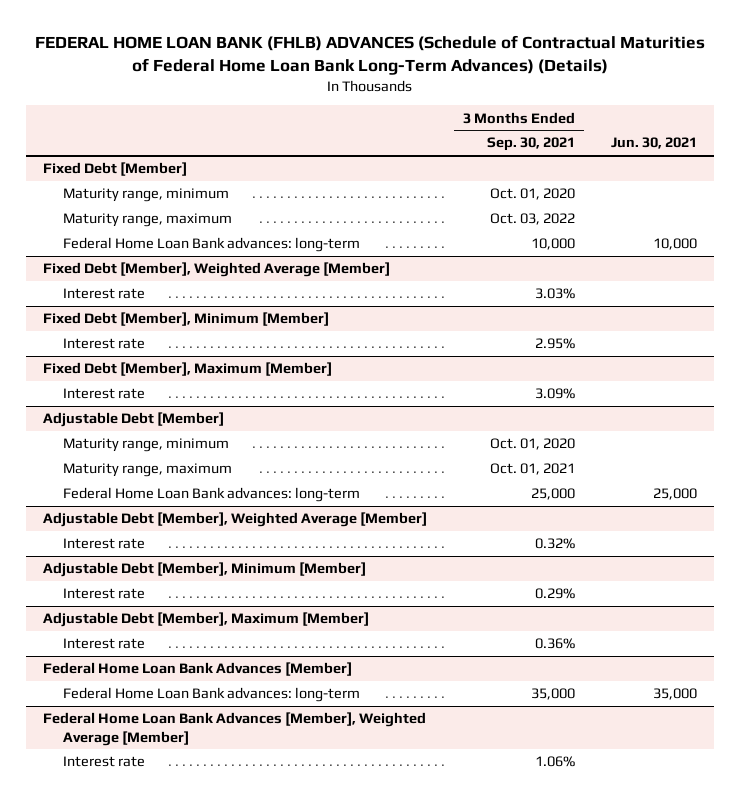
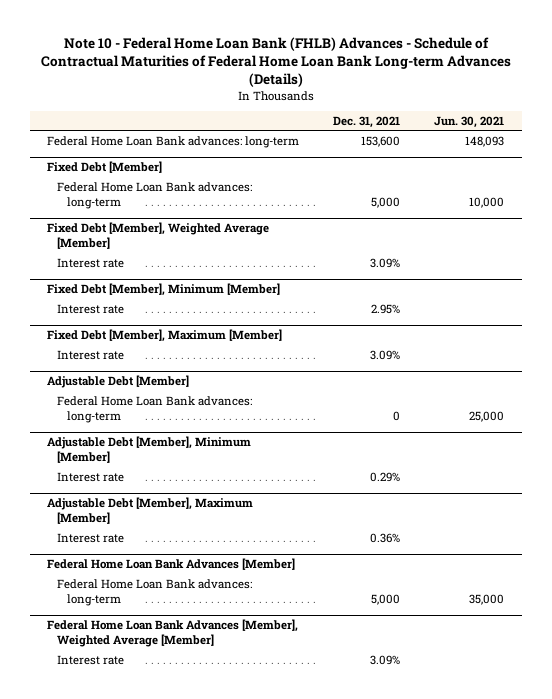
- FEDERAL HOME LOAN BANK (FHLB) ADVANCES (Schedule of Contractual Maturities of Federal Home Loan Bank Long-Term Advances) (Details)
+ Note 10 - Federal Home Loan Bank (FHLB) Advances - Schedule of Contractual Maturities of Federal Home Loan Bank Long-term Advances (Details)
- | 3 Months Ended Sep. 30, 2021 | Jun. 30, 2021
+ | Dec. 31, 2021 | Jun. 30, 2021
+ Federal Home Loan Bank advances: long-term | 153,600 | 148,093
@ Fixed Debt [Member]
- Maturity range, minimum | Oct. 01, 2020 |
- Maturity range, maximum | Oct. 03, 2022 |
@ Adjustable Debt [Member]
- Maturity range, minimum | Oct. 01, 2020 |
- Maturity range, maximum | Oct. 01, 2021 |
- Adjustable Debt [Member], Weighted Average [Member]
- Interest rate | 0.32% |

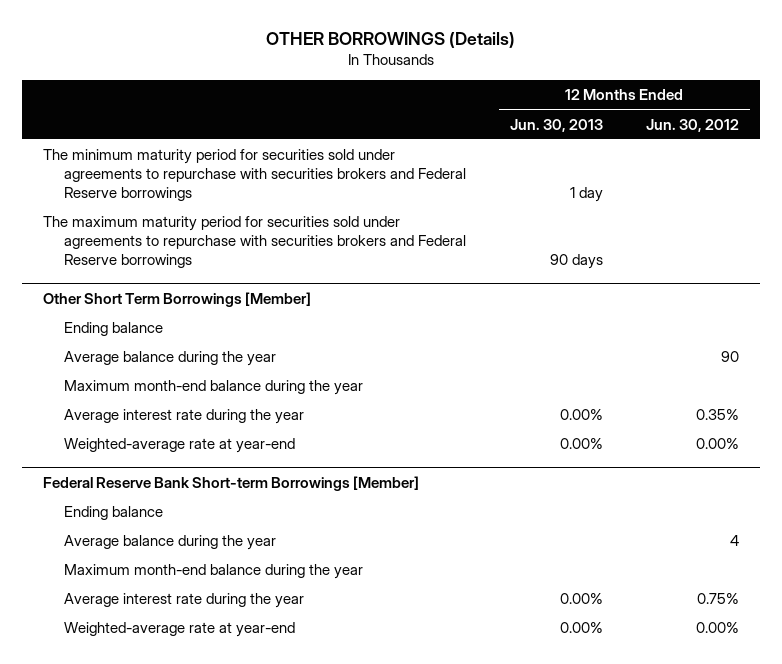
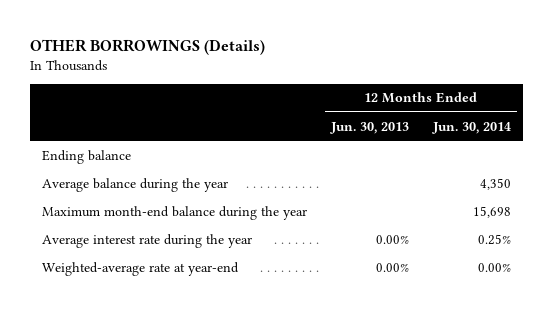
- | 12 Months Ended Jun. 30, 2013 | 12 Months Ended Jun. 30, 2012
+ | 12 Months Ended Jun. 30, 2013 | 12 Months Ended Jun. 30, 2014
- The minimum maturity period for securities sold under agreements to repurchase with securities brokers and Federal Reserve borrowings | 1 day |
- The maximum maturity period for securities sold under agreements to repurchase with securities brokers and Federal Reserve borrowings | 90 days |
- Other Short Term Borrowings [Member]
- Ending balance
- Average balance during the year | | 90
- Maximum month-end balance during the year
- Average interest rate during the year | 0.00% | 0.35%
- Weighted-average rate at year-end | 0.00% | 0.00%
- Federal Reserve Bank Short-term Borrowings [Member]
- Ending balance
- Average balance during the year | | 4
- Maximum month-end balance during the year
- Average interest rate during the year | 0.00% | 0.75%
- Weighted-average rate at year-end | 0.00% | 0.00%
+ Ending balance
+ Average balance during the year | | 4,350
+ Maximum month-end balance during the year | | 15,698
+ Average interest rate during the year | 0.00% | 0.25%
+ Weighted-average rate at year-end | 0.00% | 0.00%

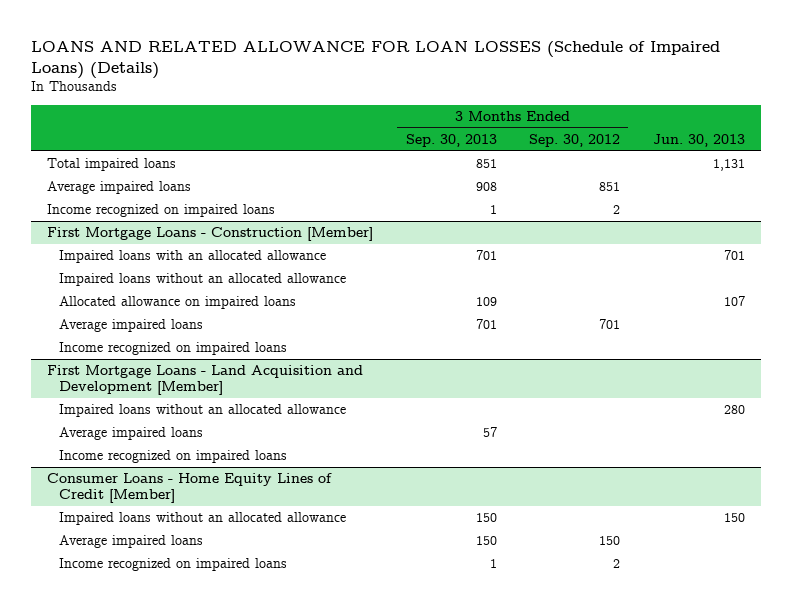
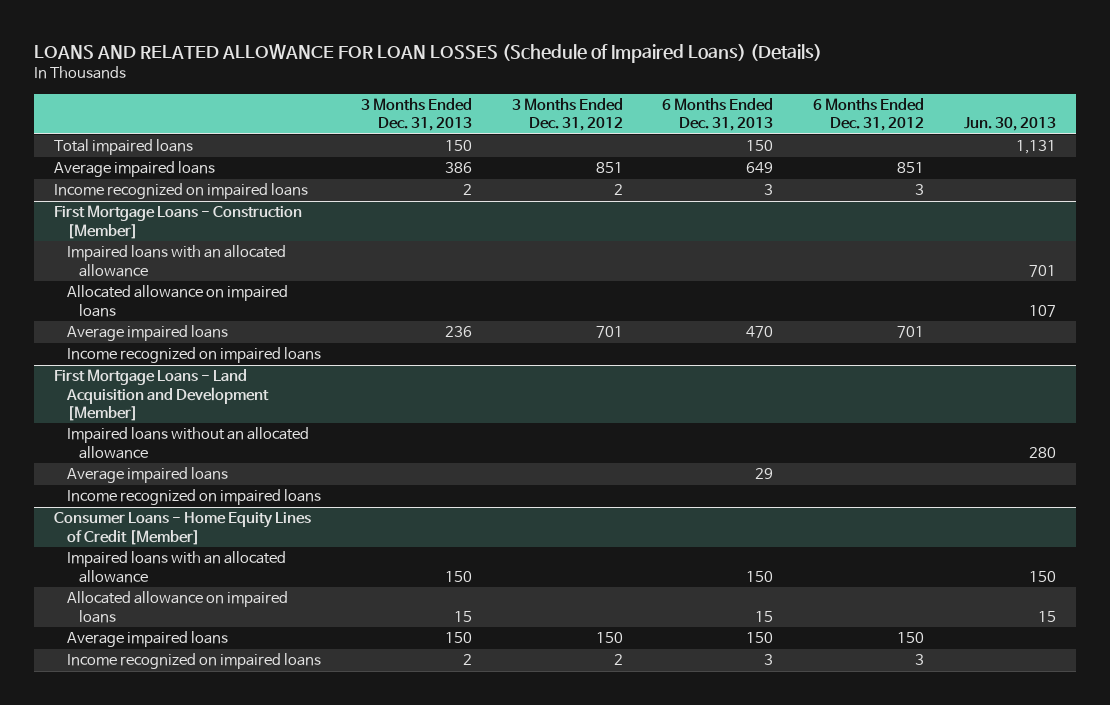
- | 3 Months Ended Sep. 30, 2013 | 3 Months Ended Sep. 30, 2012 | Jun. 30, 2013
+ | 3 Months Ended Dec. 31, 2013 | 3 Months Ended Dec. 31, 2012 | 6 Months Ended Dec. 31, 2013 | 6 Months Ended Dec. 31, 2012 | Jun. 30, 2013
@ First Mortgage Loans - Construction [Member]
- Impaired loans without an allocated allowance
@ Consumer Loans - Home Equity Lines of Credit [Member]
- Impaired loans without an allocated allowance | 150 | | 150
+ Impaired loans with an allocated allowance | 150 | | 150 | | 150
+ Allocated allowance on impaired loans | 15 | | 15 | | 15

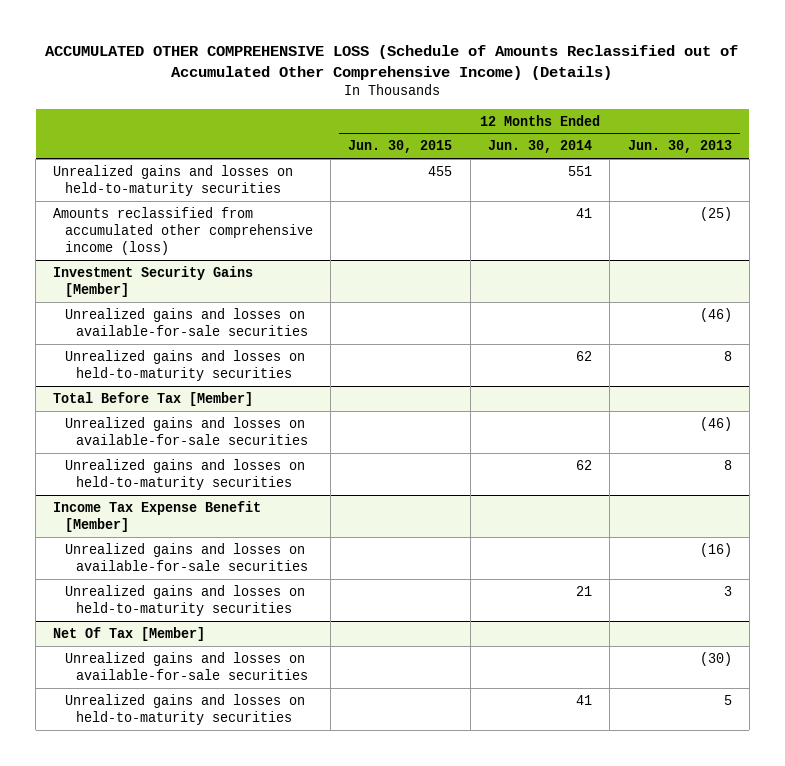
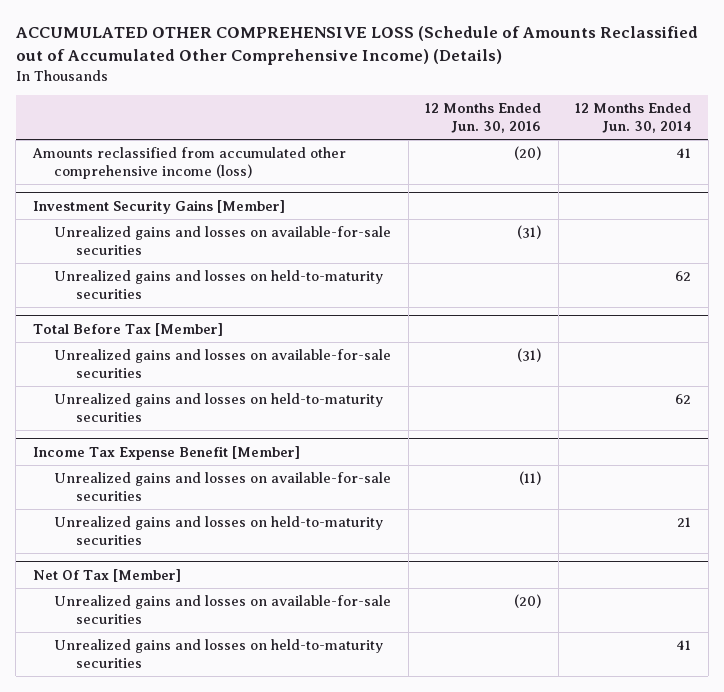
- | 12 Months Ended Jun. 30, 2015 | 12 Months Ended Jun. 30, 2014 | 12 Months Ended Jun. 30, 2013
+ | 12 Months Ended Jun. 30, 2016 | 12 Months Ended Jun. 30, 2014
- Unrealized gains and losses on held-to-maturity securities | 455 | 551 |

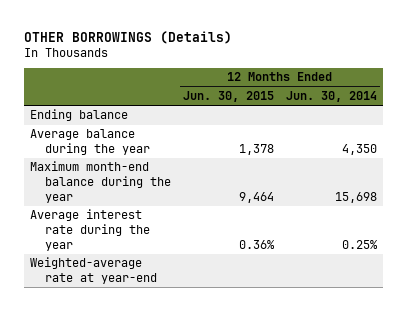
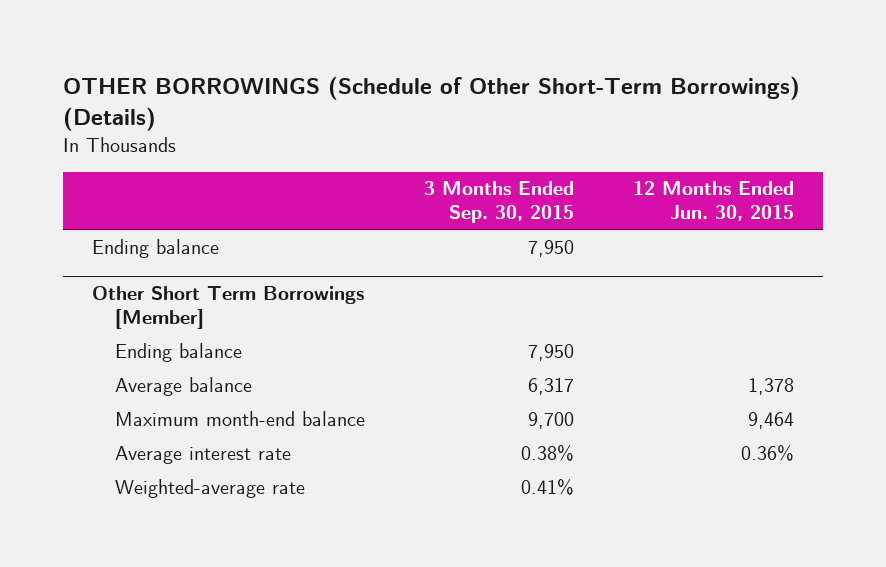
- OTHER BORROWINGS (Details)
+ OTHER BORROWINGS (Schedule of Other Short-Term Borrowings) (Details)
- | 12 Months Ended Jun. 30, 2015 | 12 Months Ended Jun. 30, 2014
+ | 3 Months Ended Sep. 30, 2015 | 12 Months Ended Jun. 30, 2015
- Average balance during the year | 1,378 | 4,350
- Maximum month-end balance during the year | 9,464 | 15,698
- Average interest rate during the year | 0.36% | 0.25%
- Weighted-average rate at year-end
+ Other Short Term Borrowings [Member]
+ Ending balance | 7,950 |
+ Average balance | 6,317 | 1,378
+ Maximum month-end balance | 9,700 | 9,464
+ Average interest rate | 0.38% | 0.36%
+ Weighted-average rate | 0.41% |

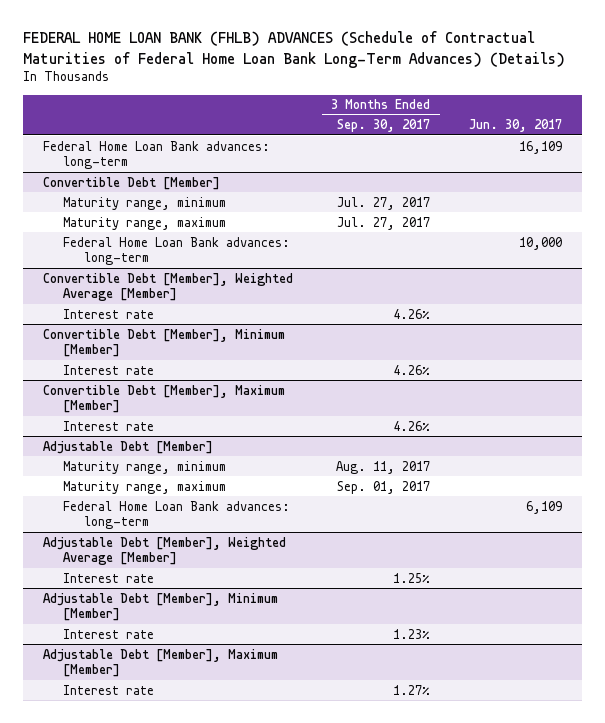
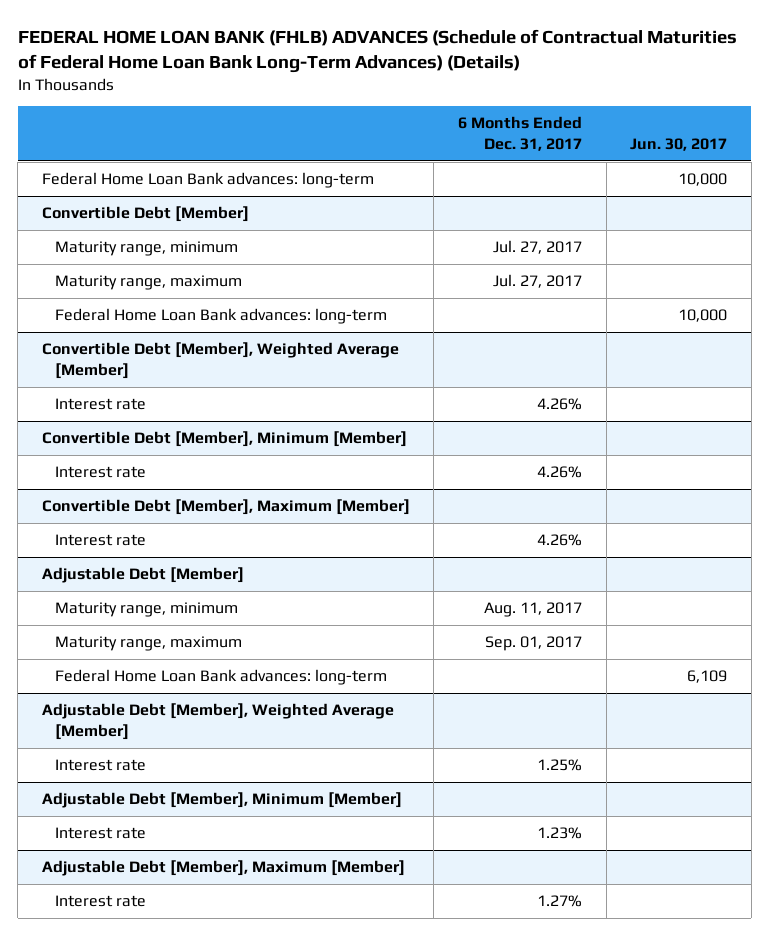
- | 3 Months Ended Sep. 30, 2017 | Jun. 30, 2017
+ | 6 Months Ended Dec. 31, 2017 | Jun. 30, 2017
- Federal Home Loan Bank advances: long-term | | 16,109
+ Federal Home Loan Bank advances: long-term | | 10,000

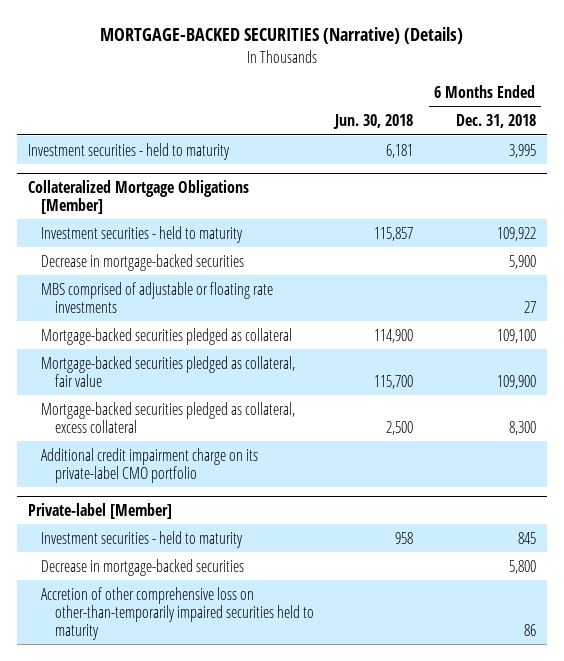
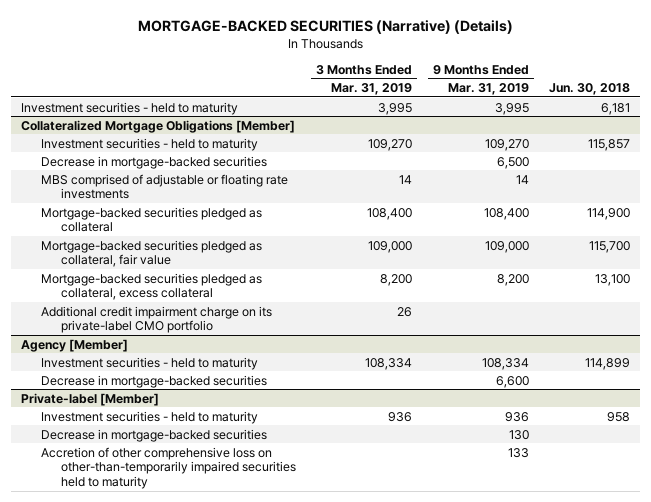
- | Jun. 30, 2018 | 6 Months Ended Dec. 31, 2018
+ | 3 Months Ended Mar. 31, 2019 | 9 Months Ended Mar. 31, 2019 | Jun. 30, 2018
@ Collateralized Mortgage Obligations [Member]
- Mortgage-backed securities pledged as collateral, excess collateral | 2,500 | 8,300
+ Mortgage-backed securities pledged as collateral, excess collateral | 8,200 | 8,200 | 13,100
+ Agency [Member]
+ Investment securities - held to maturity | 108,334 | 108,334 | 114,899
+ Decrease in mortgage-backed securities | | 6,600 |

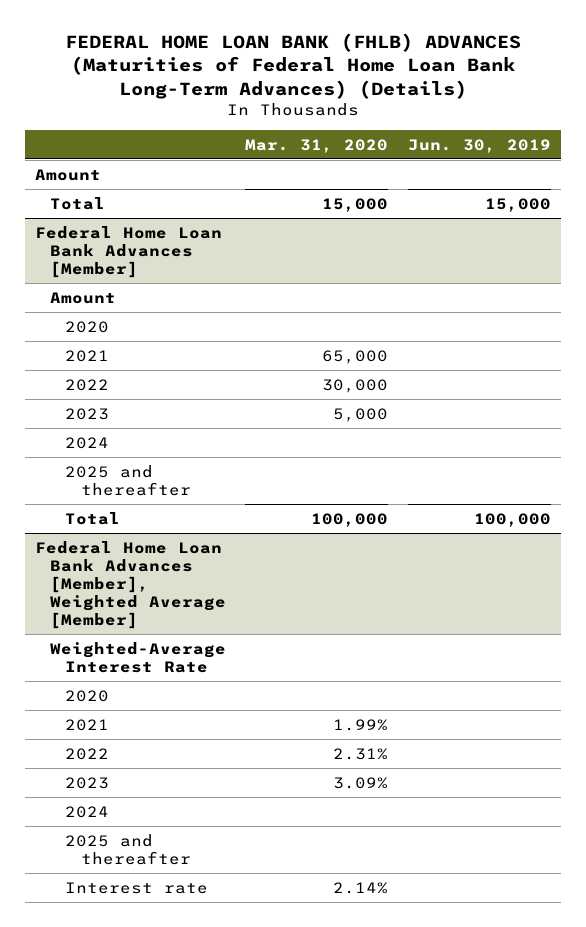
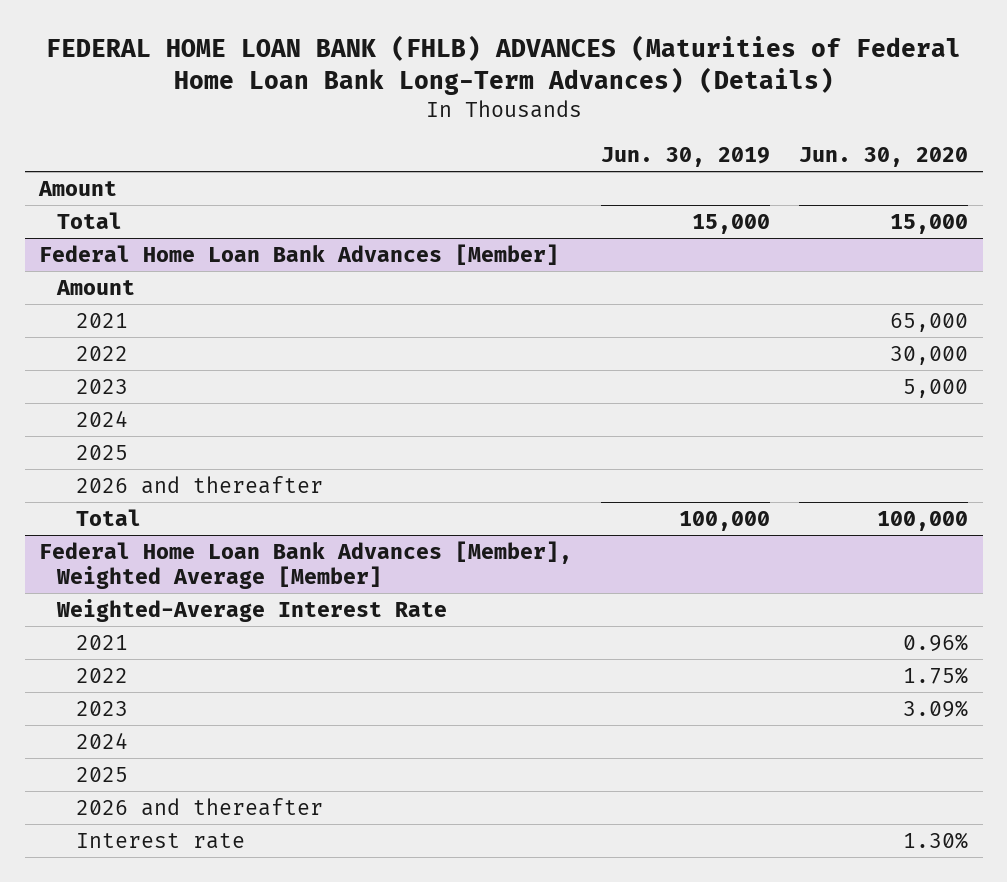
- | Mar. 31, 2020 | Jun. 30, 2019
+ | Jun. 30, 2019 | Jun. 30, 2020
@ Federal Home Loan Bank Advances [Member]
- 2020
- 2025 and thereafter
+ 2025
+ 2026 and thereafter
@ Federal Home Loan Bank Advances [Member], Weighted Average [Member]
- 2020
- 2025 and thereafter
+ 2025
+ 2026 and thereafter

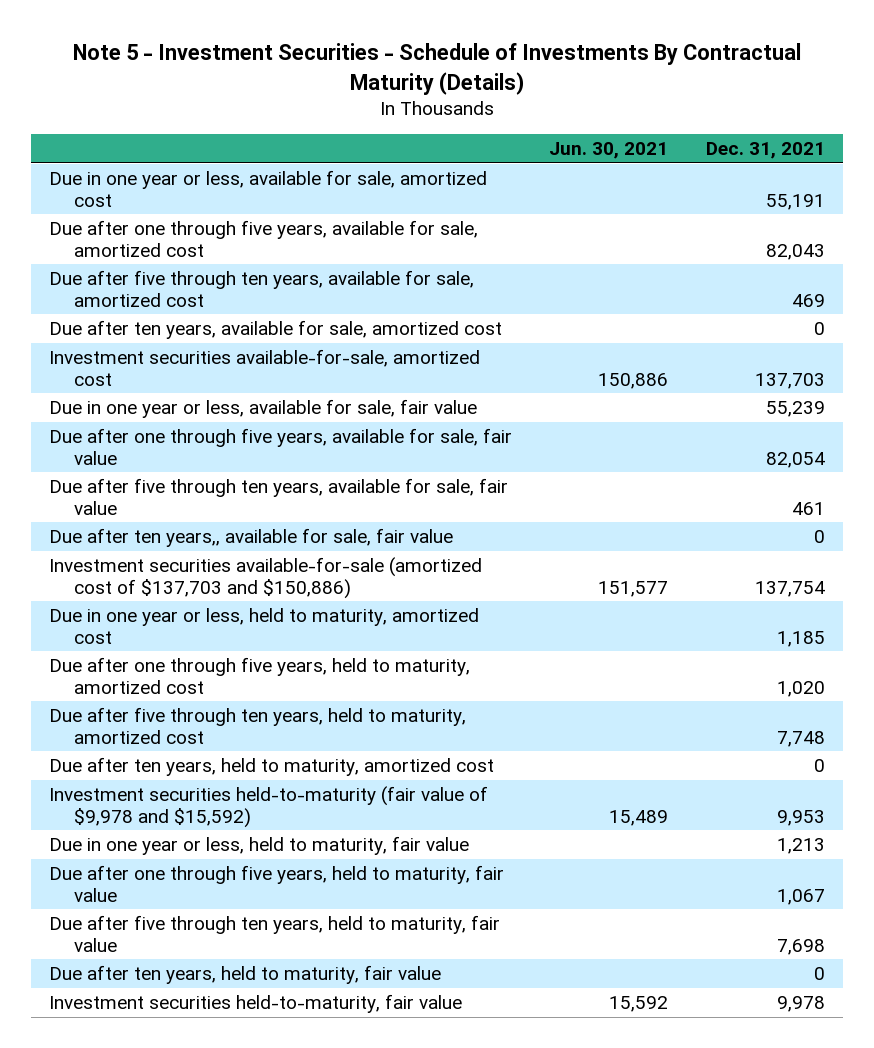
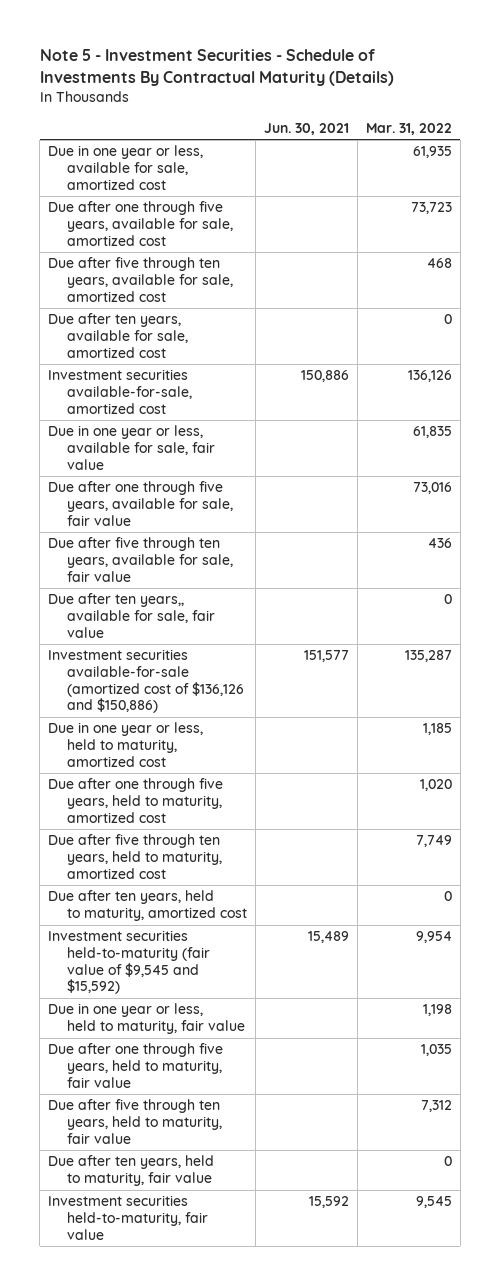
- | Jun. 30, 2021 | Dec. 31, 2021
+ | Jun. 30, 2021 | Mar. 31, 2022
- Investment securities available-for-sale (amortized cost of $137,703 and $150,886) | 151,577 | 137,754
+ Investment securities available-for-sale (amortized cost of $136,126 and $150,886) | 151,577 | 135,287
- Investment securities held-to-maturity (fair value of $9,978 and $15,592) | 15,489 | 9,953
+ Investment securities held-to-maturity (fair value of $9,545 and $15,592) | 15,489 | 9,954

